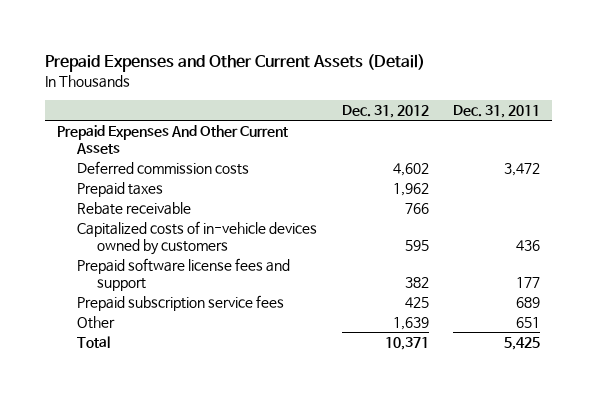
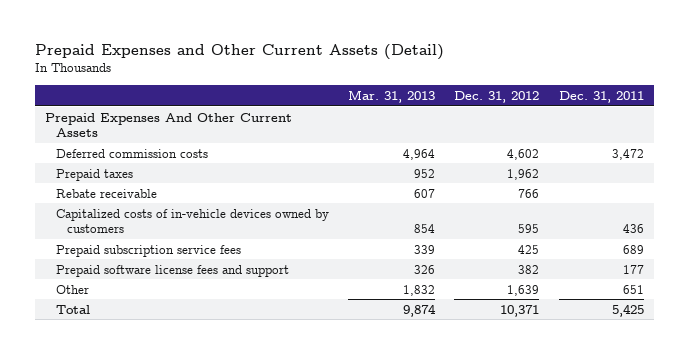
- | Dec. 31, 2012 | Dec. 31, 2011
+ | Mar. 31, 2013 | Dec. 31, 2012 | Dec. 31, 2011
moved down: Prepaid software license fees and support | 326 | 382 | 177

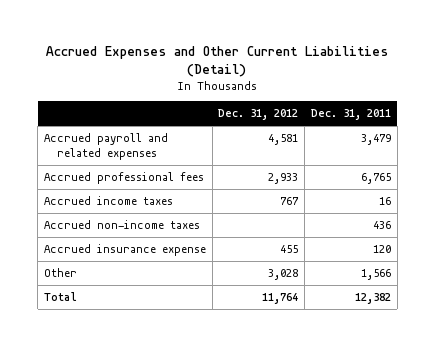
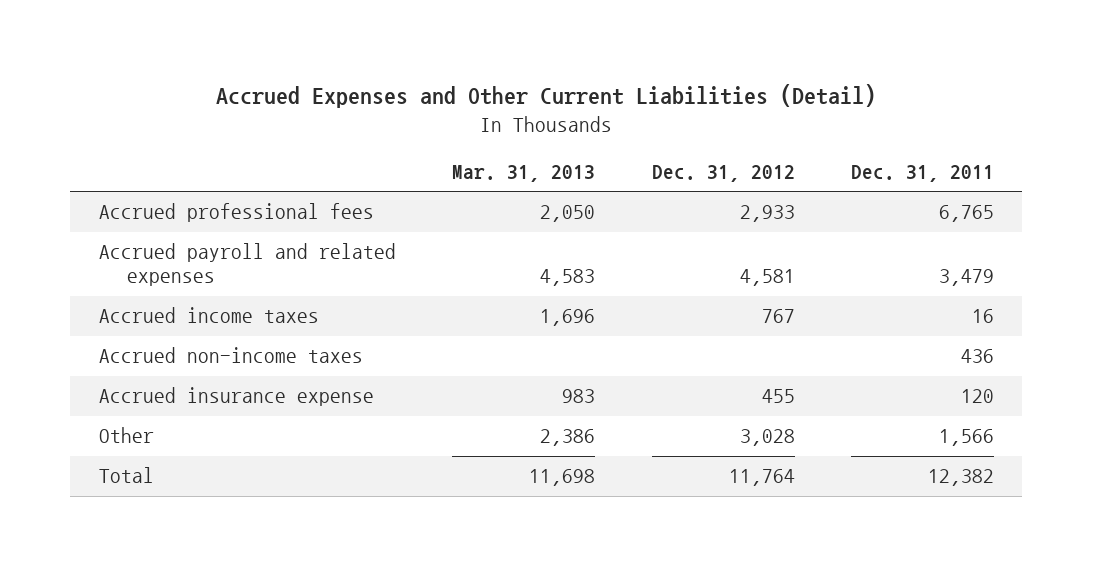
- | Dec. 31, 2012 | Dec. 31, 2011
+ | Mar. 31, 2013 | Dec. 31, 2012 | Dec. 31, 2011
moved down: Accrued payroll and related expenses | 4,583 | 4,581 | 3,479

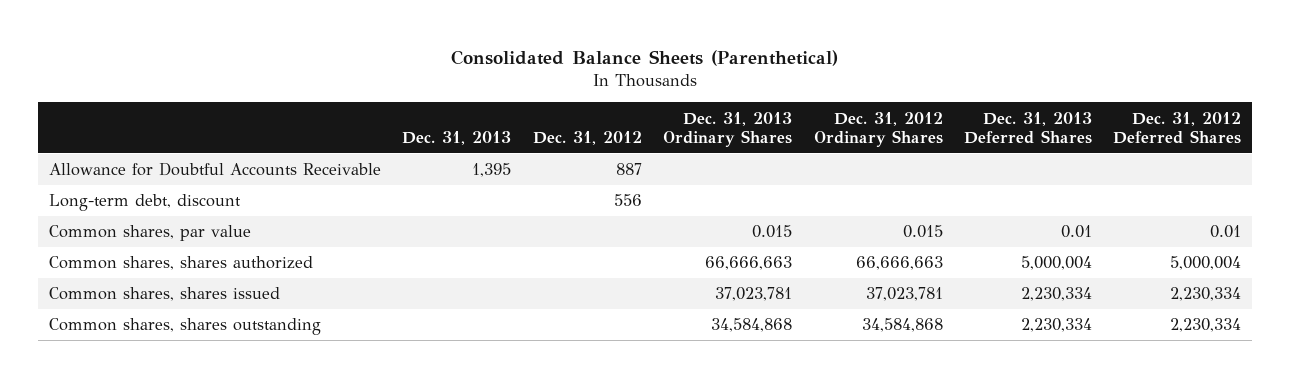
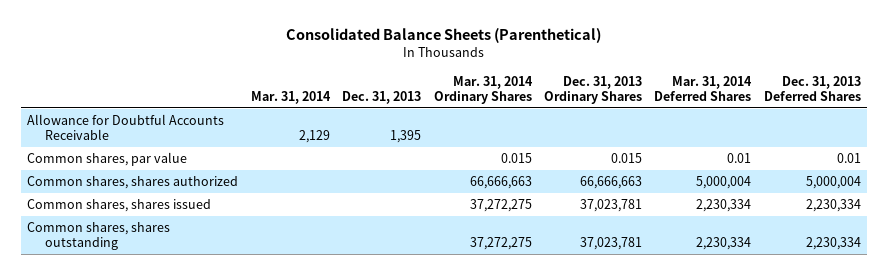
- | Dec. 31, 2013 | Dec. 31, 2012 | Dec. 31, 2013 Ordinary Shares | Dec. 31, 2012 Ordinary Shares | Dec. 31, 2013 Deferred Shares | Dec. 31, 2012 Deferred Shares
+ | Mar. 31, 2014 | Dec. 31, 2013 | Mar. 31, 2014 Ordinary Shares | Dec. 31, 2013 Ordinary Shares | Mar. 31, 2014 Deferred Shares | Dec. 31, 2013 Deferred Shares
- Long-term debt, discount | | 556 | | | |
- Common shares, shares outstanding | | | 34,584,868 | 34,584,868 | 2,230,334 | 2,230,334
+ Common shares, shares outstanding | | | 37,272,275 | 37,023,781 | 2,230,334 | 2,230,334

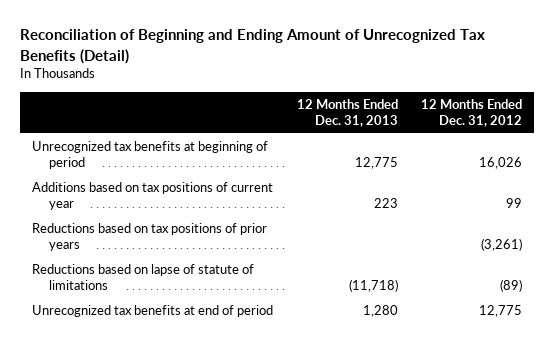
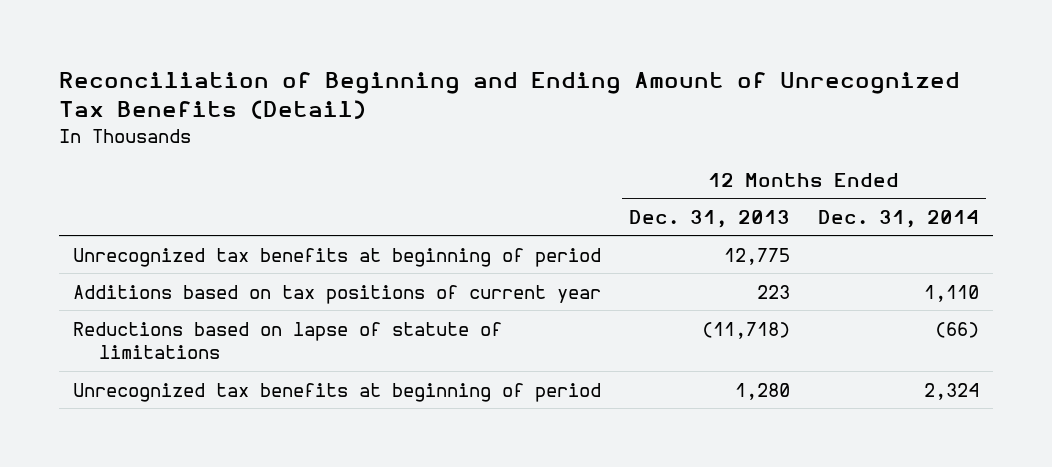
- | 12 Months Ended Dec. 31, 2013 | 12 Months Ended Dec. 31, 2012
+ | 12 Months Ended Dec. 31, 2013 | 12 Months Ended Dec. 31, 2014
- Reductions based on tax positions of prior years | | (3,261)
- Unrecognized tax benefits at end of period | 1,280 | 12,775
+ Unrecognized tax benefits at beginning of period | 1,280 | 2,324

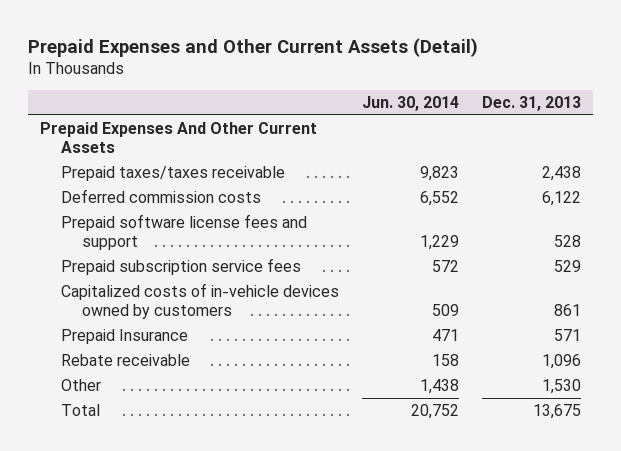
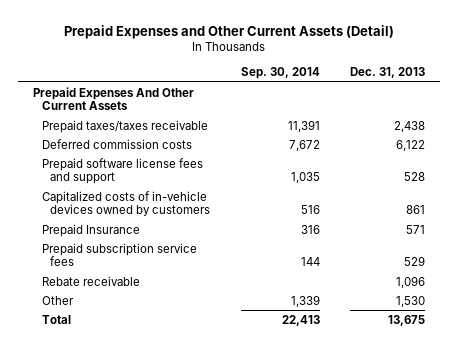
- | Jun. 30, 2014 | Dec. 31, 2013
+ | Sep. 30, 2014 | Dec. 31, 2013
moved down: Prepaid subscription service fees | 144 | 529

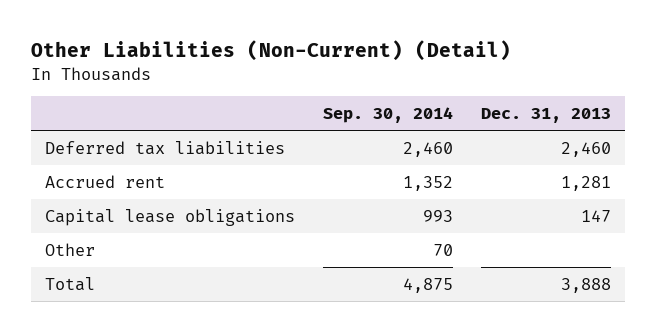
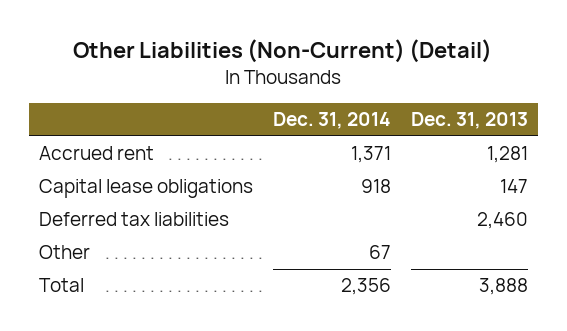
- | Sep. 30, 2014 | Dec. 31, 2013
+ | Dec. 31, 2014 | Dec. 31, 2013
moved down: Deferred tax liabilities | | 2,460

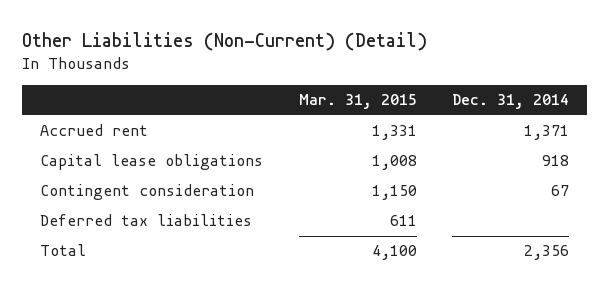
- | Dec. 31, 2014 | Dec. 31, 2013
+ | Mar. 31, 2015 | Dec. 31, 2014
+ Contingent consideration | 1,150 | 67
- Other | 67 |

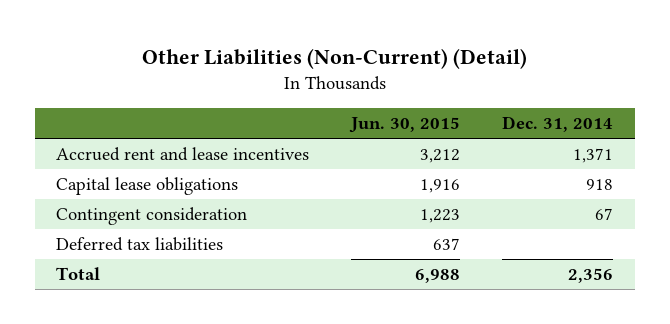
- | Mar. 31, 2015 | Dec. 31, 2014
+ | Jun. 30, 2015 | Dec. 31, 2014
- Accrued rent | 1,331 | 1,371
+ Accrued rent and lease incentives | 3,212 | 1,371

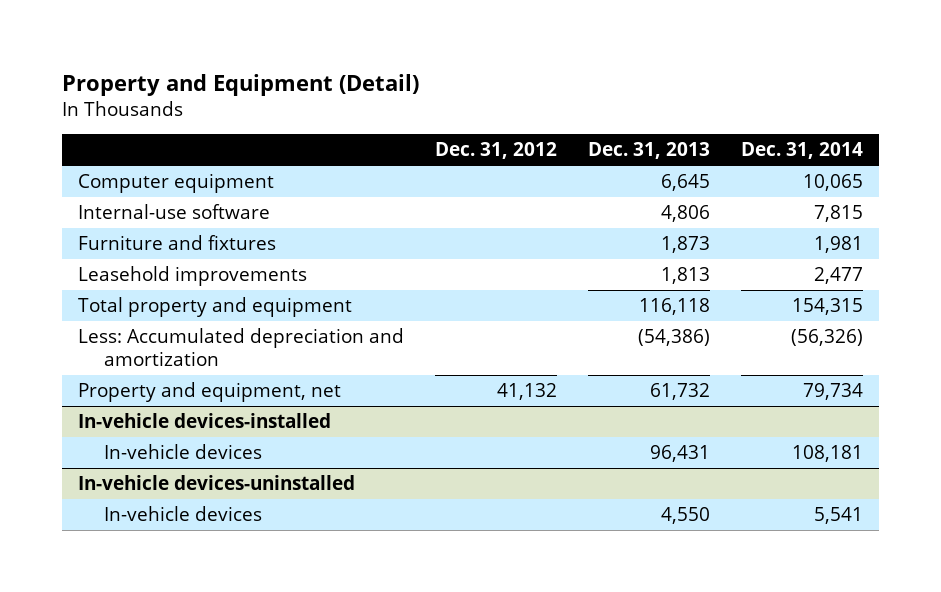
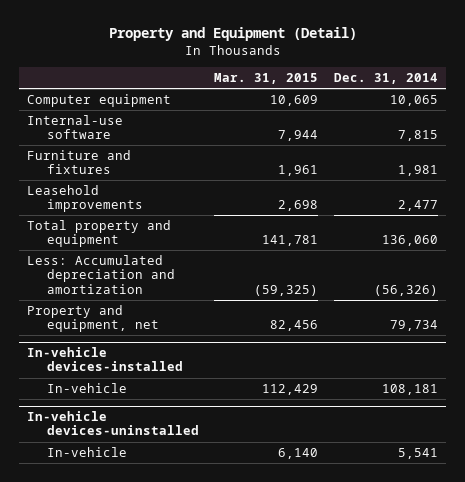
- | Dec. 31, 2012 | Dec. 31, 2013 | Dec. 31, 2014
+ | Mar. 31, 2015 | Dec. 31, 2014
- Total property and equipment | | 116,118 | 154,315
+ Total property and equipment | 141,781 | 136,060
@ In-vehicle devices-installed
- In-vehicle devices | | 96,431 | 108,181
+ In-vehicle | 112,429 | 108,181
@ In-vehicle devices-uninstalled
- In-vehicle devices | | 4,550 | 5,541
+ In-vehicle | 6,140 | 5,541

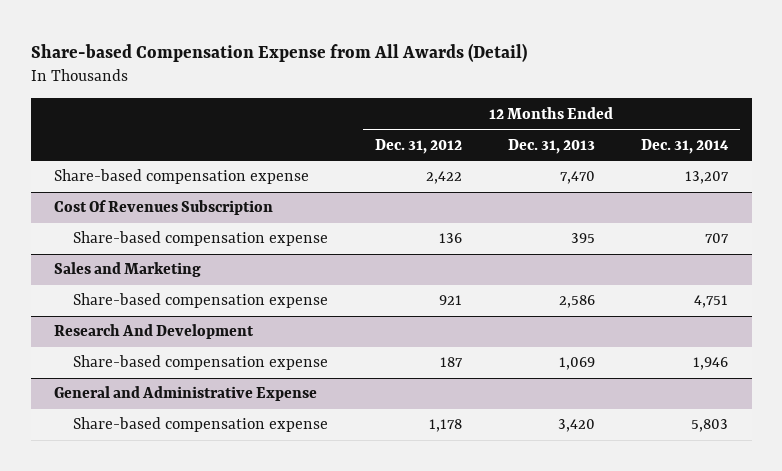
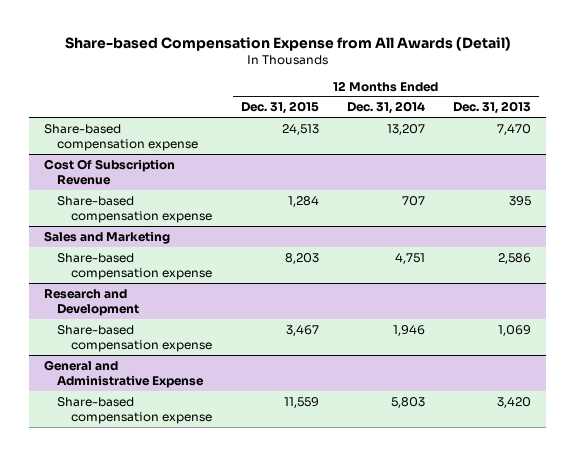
- | 12 Months Ended Dec. 31, 2012 | 12 Months Ended Dec. 31, 2013 | 12 Months Ended Dec. 31, 2014
+ | 12 Months Ended Dec. 31, 2015 | 12 Months Ended Dec. 31, 2014 | 12 Months Ended Dec. 31, 2013
- Cost Of Revenues Subscription
+ Cost Of Subscription Revenue
- Research And Development
+ Research and Development

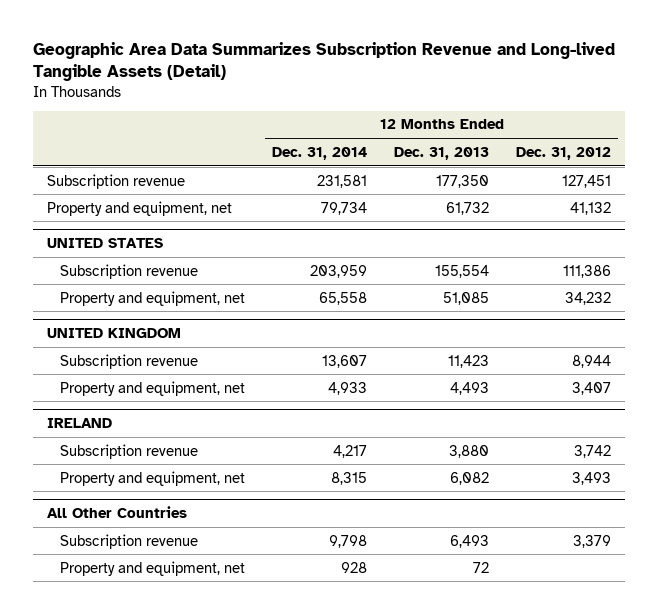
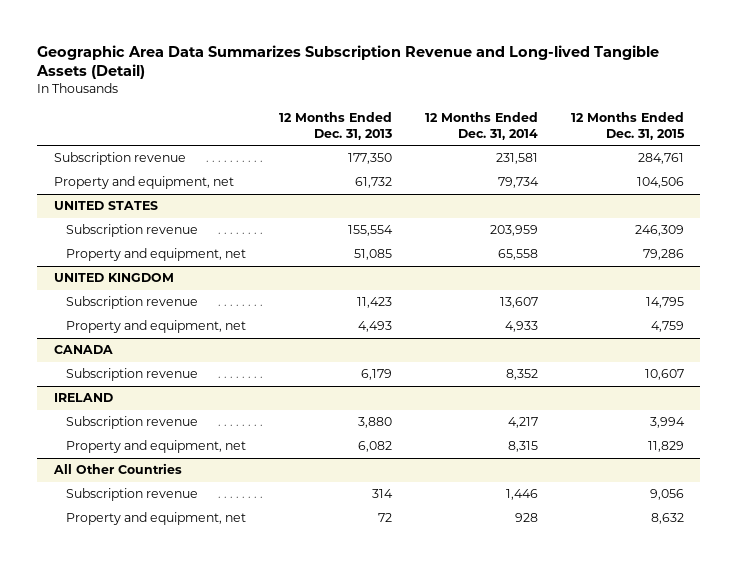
- | 12 Months Ended Dec. 31, 2014 | 12 Months Ended Dec. 31, 2013 | 12 Months Ended Dec. 31, 2012
+ | 12 Months Ended Dec. 31, 2013 | 12 Months Ended Dec. 31, 2014 | 12 Months Ended Dec. 31, 2015
+ CANADA
+ Subscription revenue | 6,179 | 8,352 | 10,607
@ All Other Countries
- Subscription revenue | 9,798 | 6,493 | 3,379
+ Subscription revenue | 314 | 1,446 | 9,056

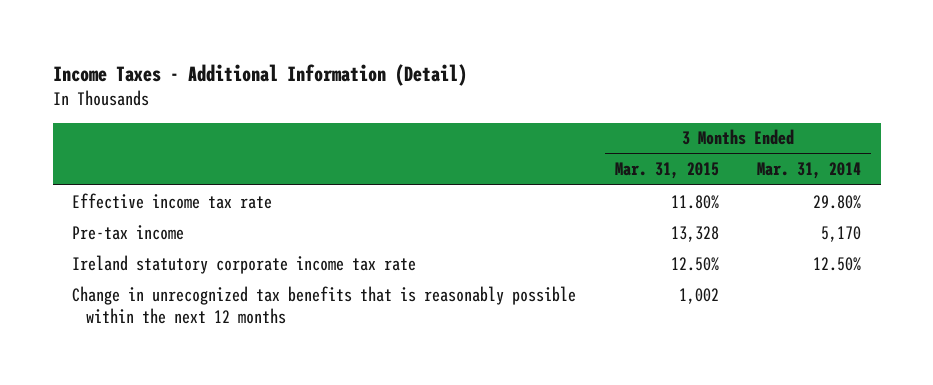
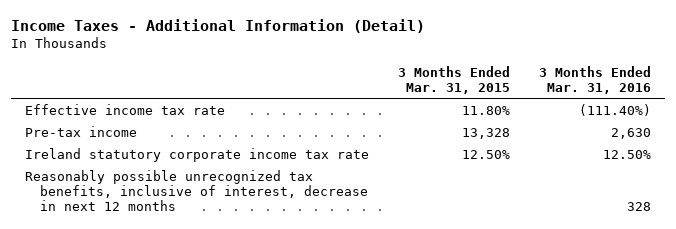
- | 3 Months Ended Mar. 31, 2015 | 3 Months Ended Mar. 31, 2014
+ | 3 Months Ended Mar. 31, 2015 | 3 Months Ended Mar. 31, 2016
- Change in unrecognized tax benefits that is reasonably possible within the next 12 months | 1,002 |
+ Reasonably possible unrecognized tax benefits, inclusive of interest, decrease in next 12 months | | 328

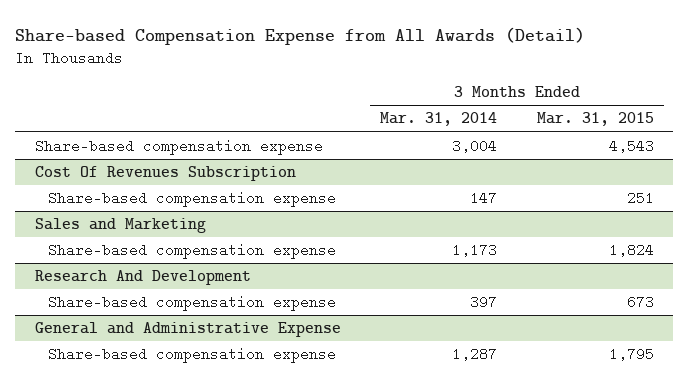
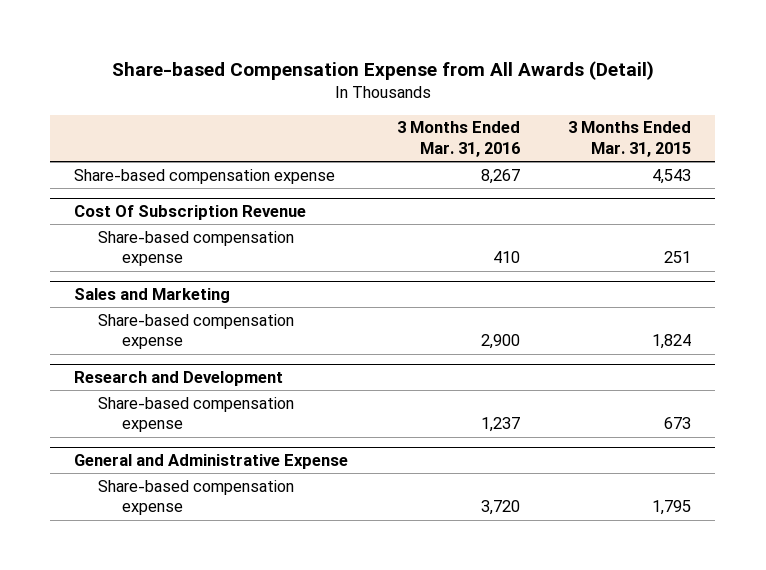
- | 3 Months Ended Mar. 31, 2014 | 3 Months Ended Mar. 31, 2015
+ | 3 Months Ended Mar. 31, 2016 | 3 Months Ended Mar. 31, 2015
- Cost Of Revenues Subscription
+ Cost Of Subscription Revenue
- Research And Development
+ Research and Development

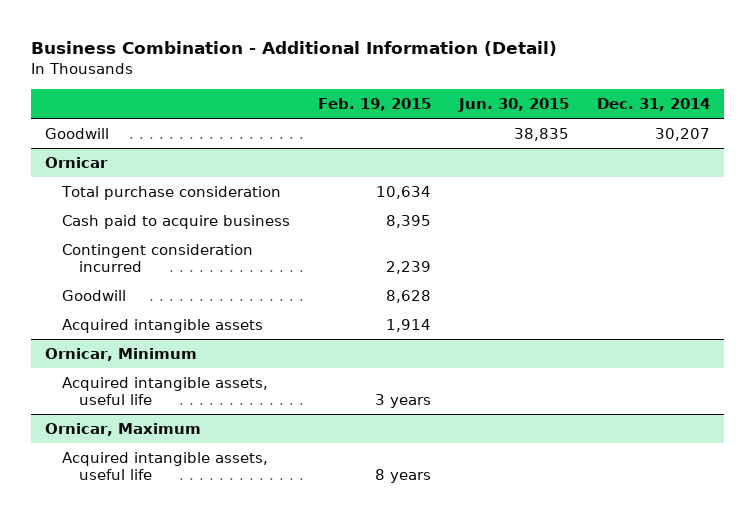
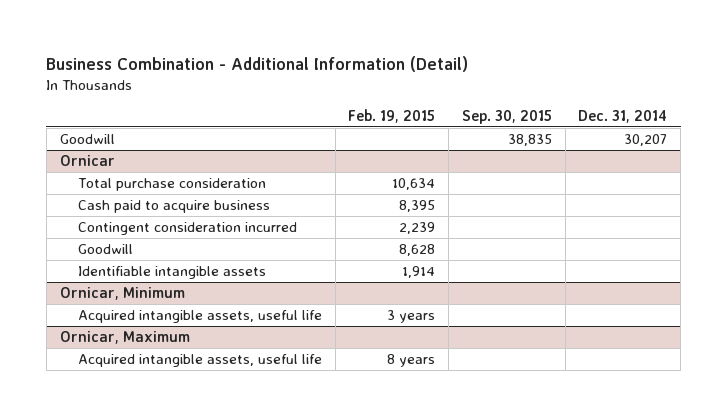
- | Feb. 19, 2015 | Jun. 30, 2015 | Dec. 31, 2014
+ | Feb. 19, 2015 | Sep. 30, 2015 | Dec. 31, 2014
@ Ornicar
- Acquired intangible assets | 1,914 | |
+ Identifiable intangible assets | 1,914 | |

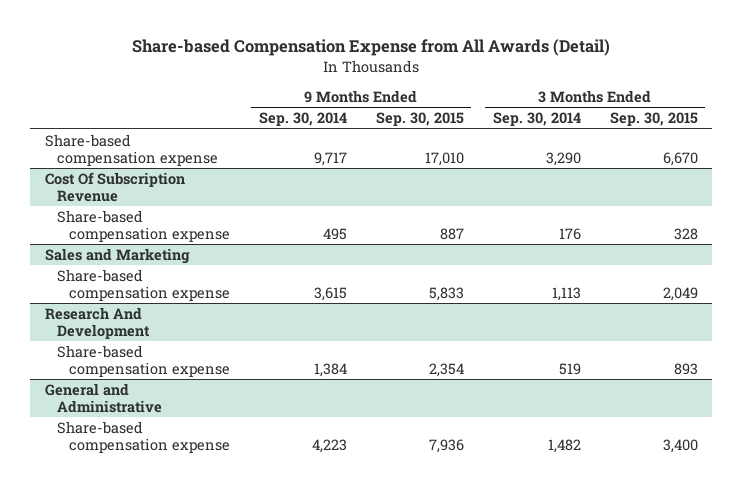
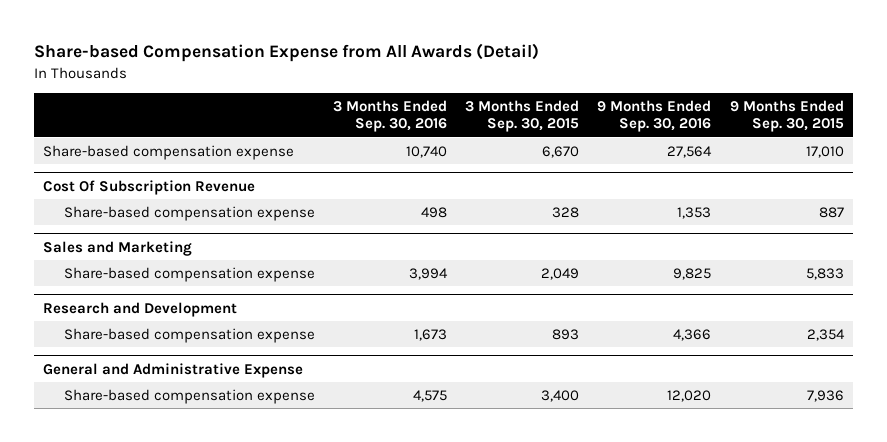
- | 9 Months Ended Sep. 30, 2014 | 9 Months Ended Sep. 30, 2015 | 3 Months Ended Sep. 30, 2014 | 3 Months Ended Sep. 30, 2015
+ | 3 Months Ended Sep. 30, 2016 | 3 Months Ended Sep. 30, 2015 | 9 Months Ended Sep. 30, 2016 | 9 Months Ended Sep. 30, 2015
- Research And Development
+ Research and Development
- General and Administrative
+ General and Administrative Expense

